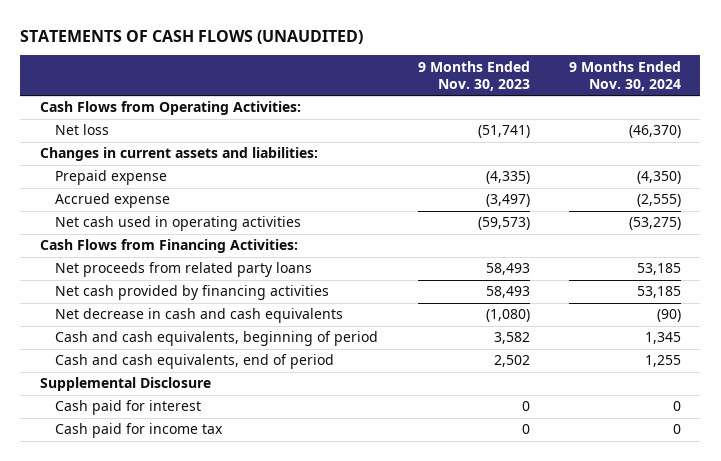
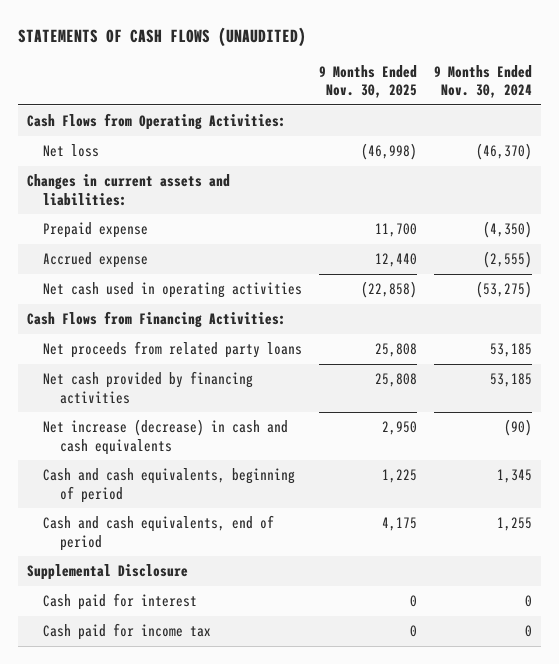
- | 9 Months Ended Nov. 30, 2023 | 9 Months Ended Nov. 30, 2024
+ | 9 Months Ended Nov. 30, 2025 | 9 Months Ended Nov. 30, 2024
- Net decrease in cash and cash equivalents | (1,080) | (90)
+ Net increase (decrease) in cash and cash equivalents | 2,950 | (90)

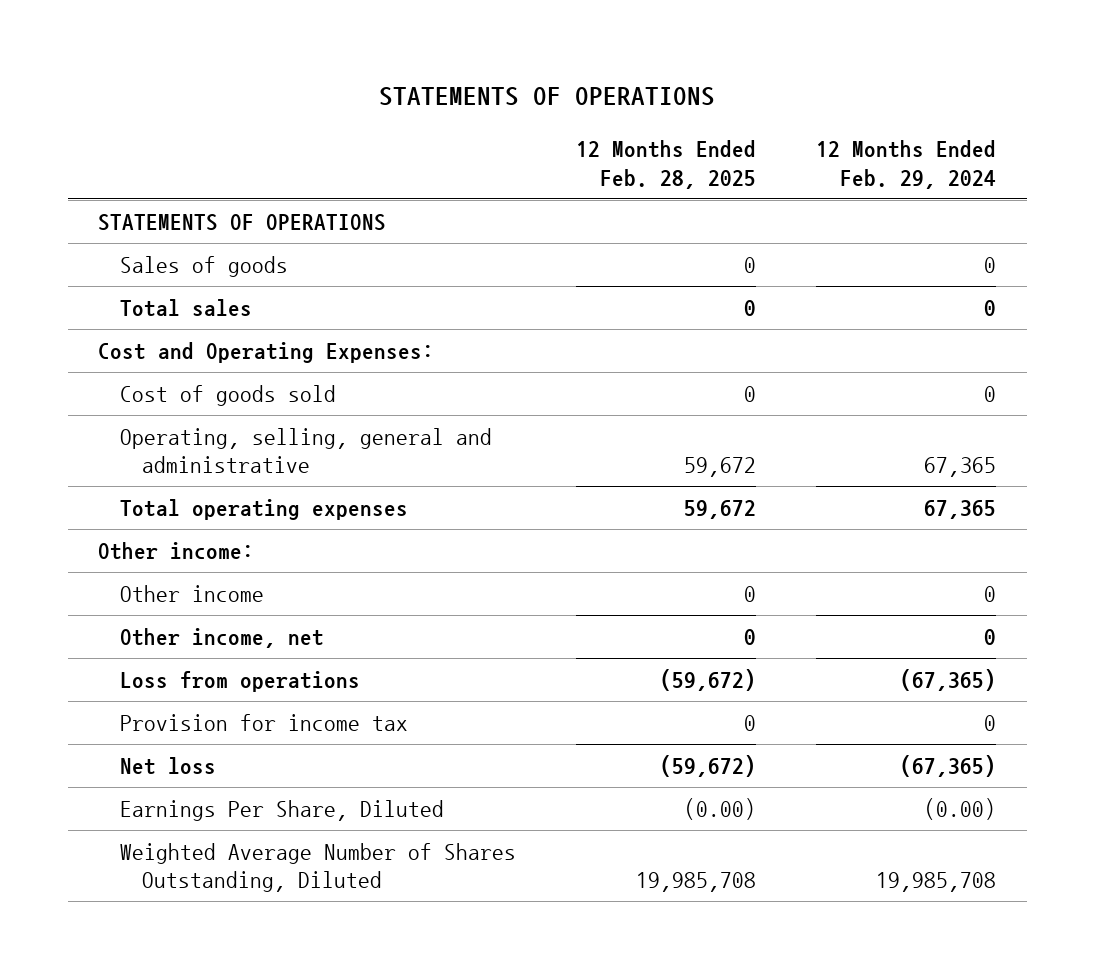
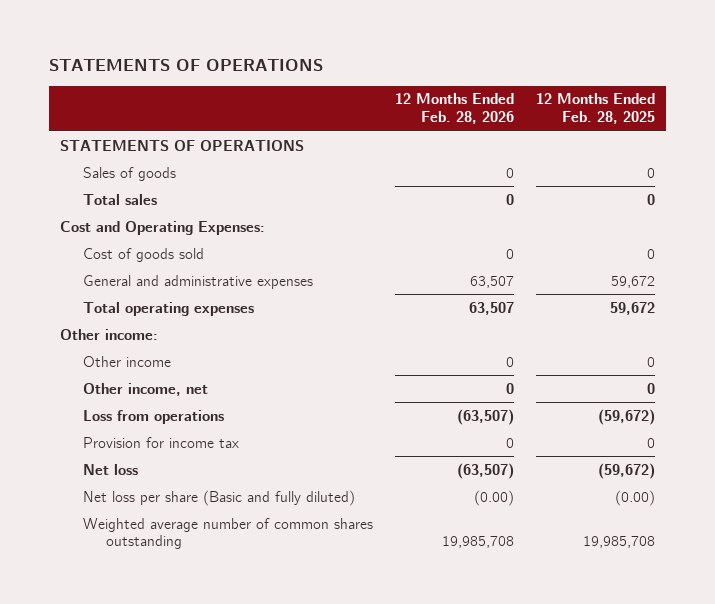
- | 12 Months Ended Feb. 28, 2025 | 12 Months Ended Feb. 29, 2024
+ | 12 Months Ended Feb. 28, 2026 | 12 Months Ended Feb. 28, 2025
- Operating, selling, general and administrative | 59,672 | 67,365
+ General and administrative expenses | 63,507 | 59,672
- Earnings Per Share, Diluted | (0.00) | (0.00)
- Weighted Average Number of Shares Outstanding, Diluted | 19,985,708 | 19,985,708
+ Net loss per share (Basic and fully diluted) | (0.00) | (0.00)
+ Weighted average number of common shares outstanding | 19,985,708 | 19,985,708

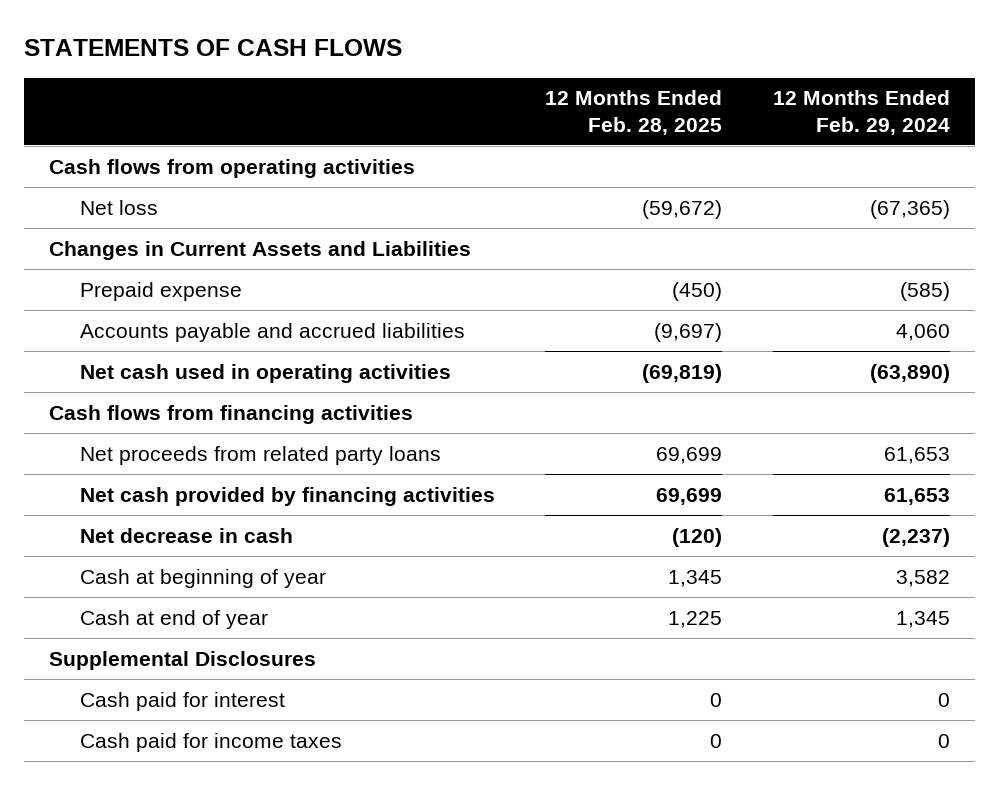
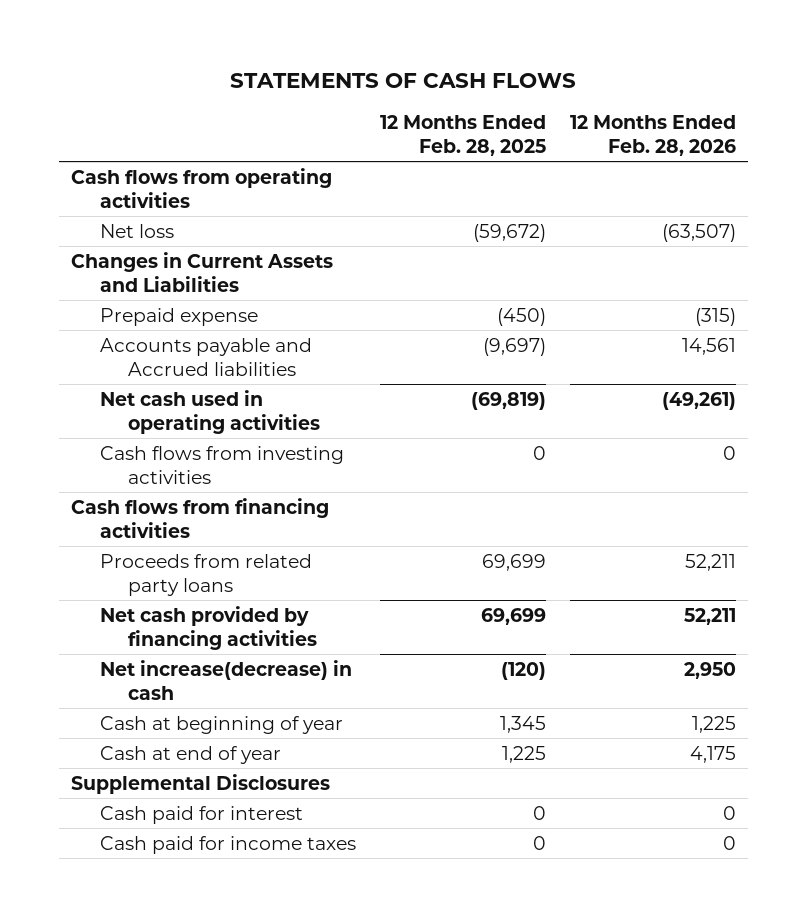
- | 12 Months Ended Feb. 28, 2025 | 12 Months Ended Feb. 29, 2024
+ | 12 Months Ended Feb. 28, 2025 | 12 Months Ended Feb. 28, 2026
- Accounts payable and accrued liabilities | (9,697) | 4,060
+ Accounts payable and Accrued liabilities | (9,697) | 14,561
+ Cash flows from investing activities | 0 | 0
- Net proceeds from related party loans | 69,699 | 61,653
+ Proceeds from related party loans | 69,699 | 52,211
- Net decrease in cash | (120) | (2,237)
+ Net increase(decrease) in cash | (120) | 2,950

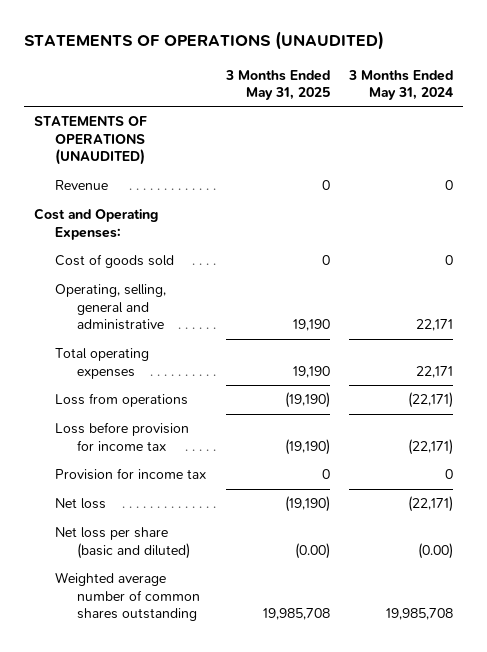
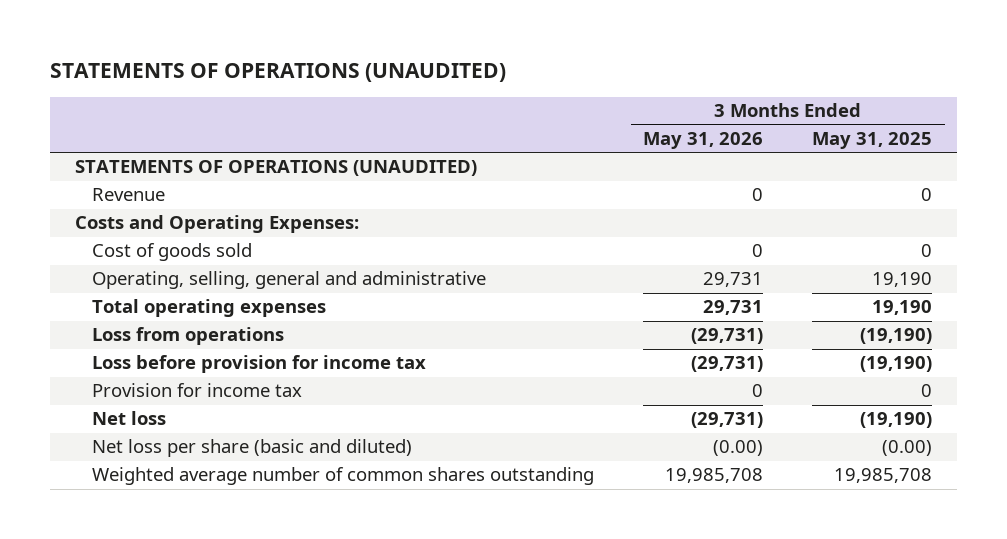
- | 3 Months Ended May 31, 2025 | 3 Months Ended May 31, 2024
+ | 3 Months Ended May 31, 2026 | 3 Months Ended May 31, 2025
- Cost and Operating Expenses:
+ Costs and Operating Expenses:

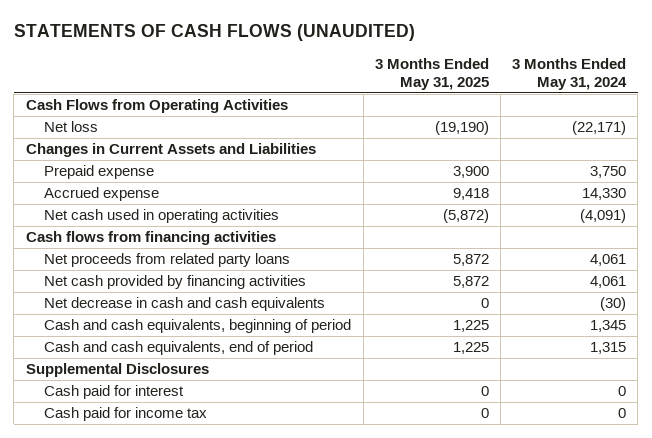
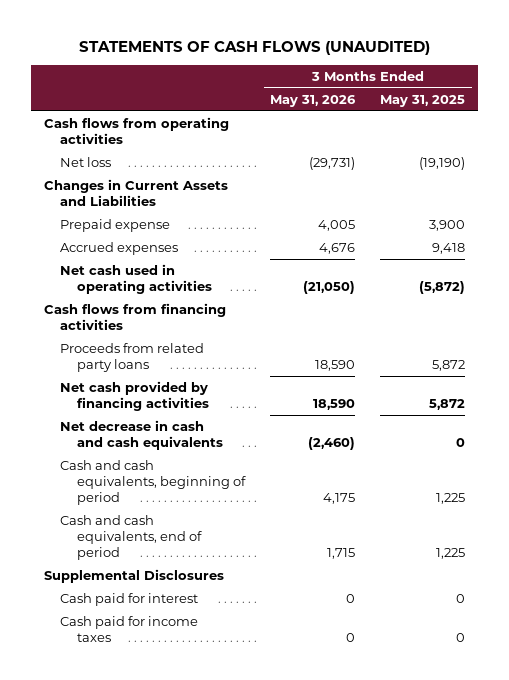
- | 3 Months Ended May 31, 2025 | 3 Months Ended May 31, 2024
+ | 3 Months Ended May 31, 2026 | 3 Months Ended May 31, 2025
- Cash Flows from Operating Activities
+ Cash flows from operating activities
- Accrued expense | 9,418 | 14,330
+ Accrued expenses | 4,676 | 9,418
- Net proceeds from related party loans | 5,872 | 4,061
+ Proceeds from related party loans | 18,590 | 5,872
- Cash paid for income tax | 0 | 0
+ Cash paid for income taxes | 0 | 0

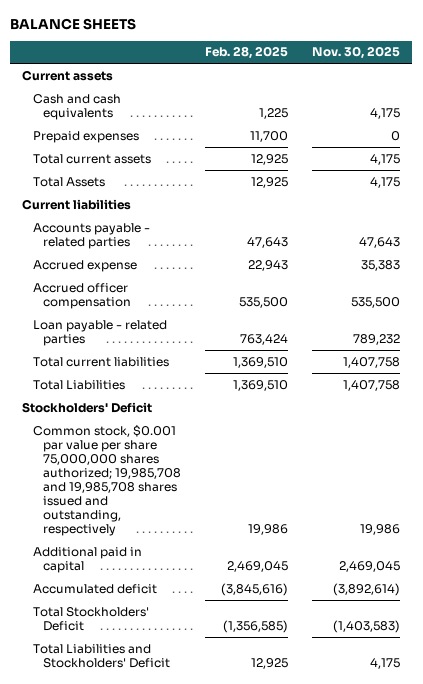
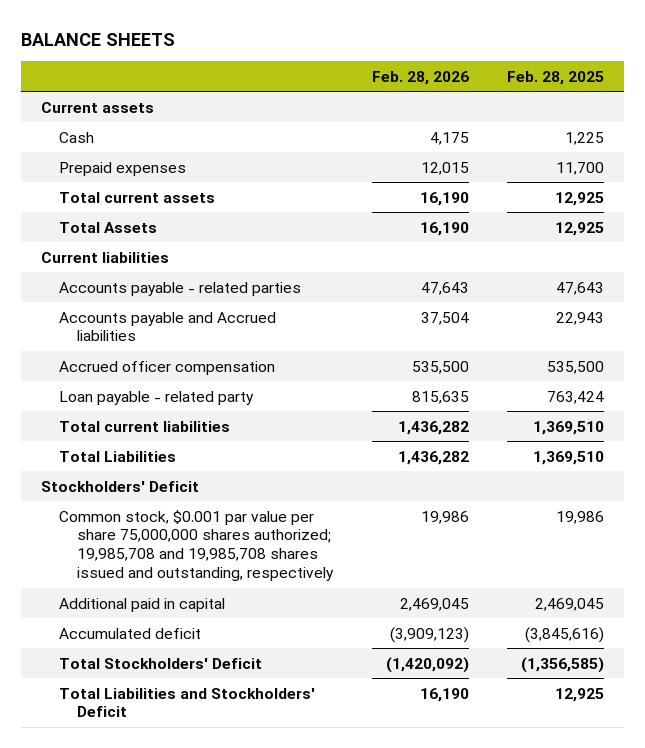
- | Feb. 28, 2025 | Nov. 30, 2025
+ | Feb. 28, 2026 | Feb. 28, 2025
- Cash and cash equivalents | 1,225 | 4,175
+ Cash | 4,175 | 1,225
- Accrued expense | 22,943 | 35,383
+ Accounts payable and Accrued liabilities | 37,504 | 22,943
- Loan payable - related parties | 763,424 | 789,232
+ Loan payable - related party | 815,635 | 763,424

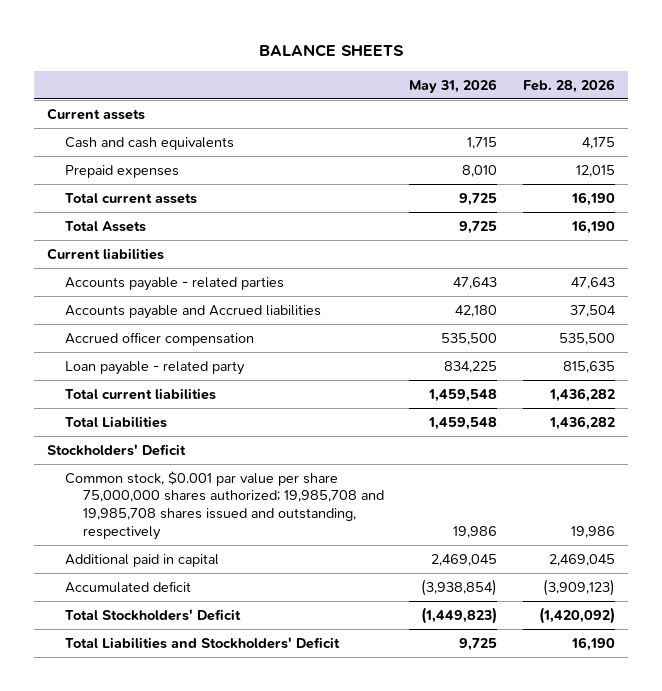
- | Feb. 28, 2026 | Feb. 28, 2025
+ | May 31, 2026 | Feb. 28, 2026
- Cash | 4,175 | 1,225
+ Cash and cash equivalents | 1,715 | 4,175

